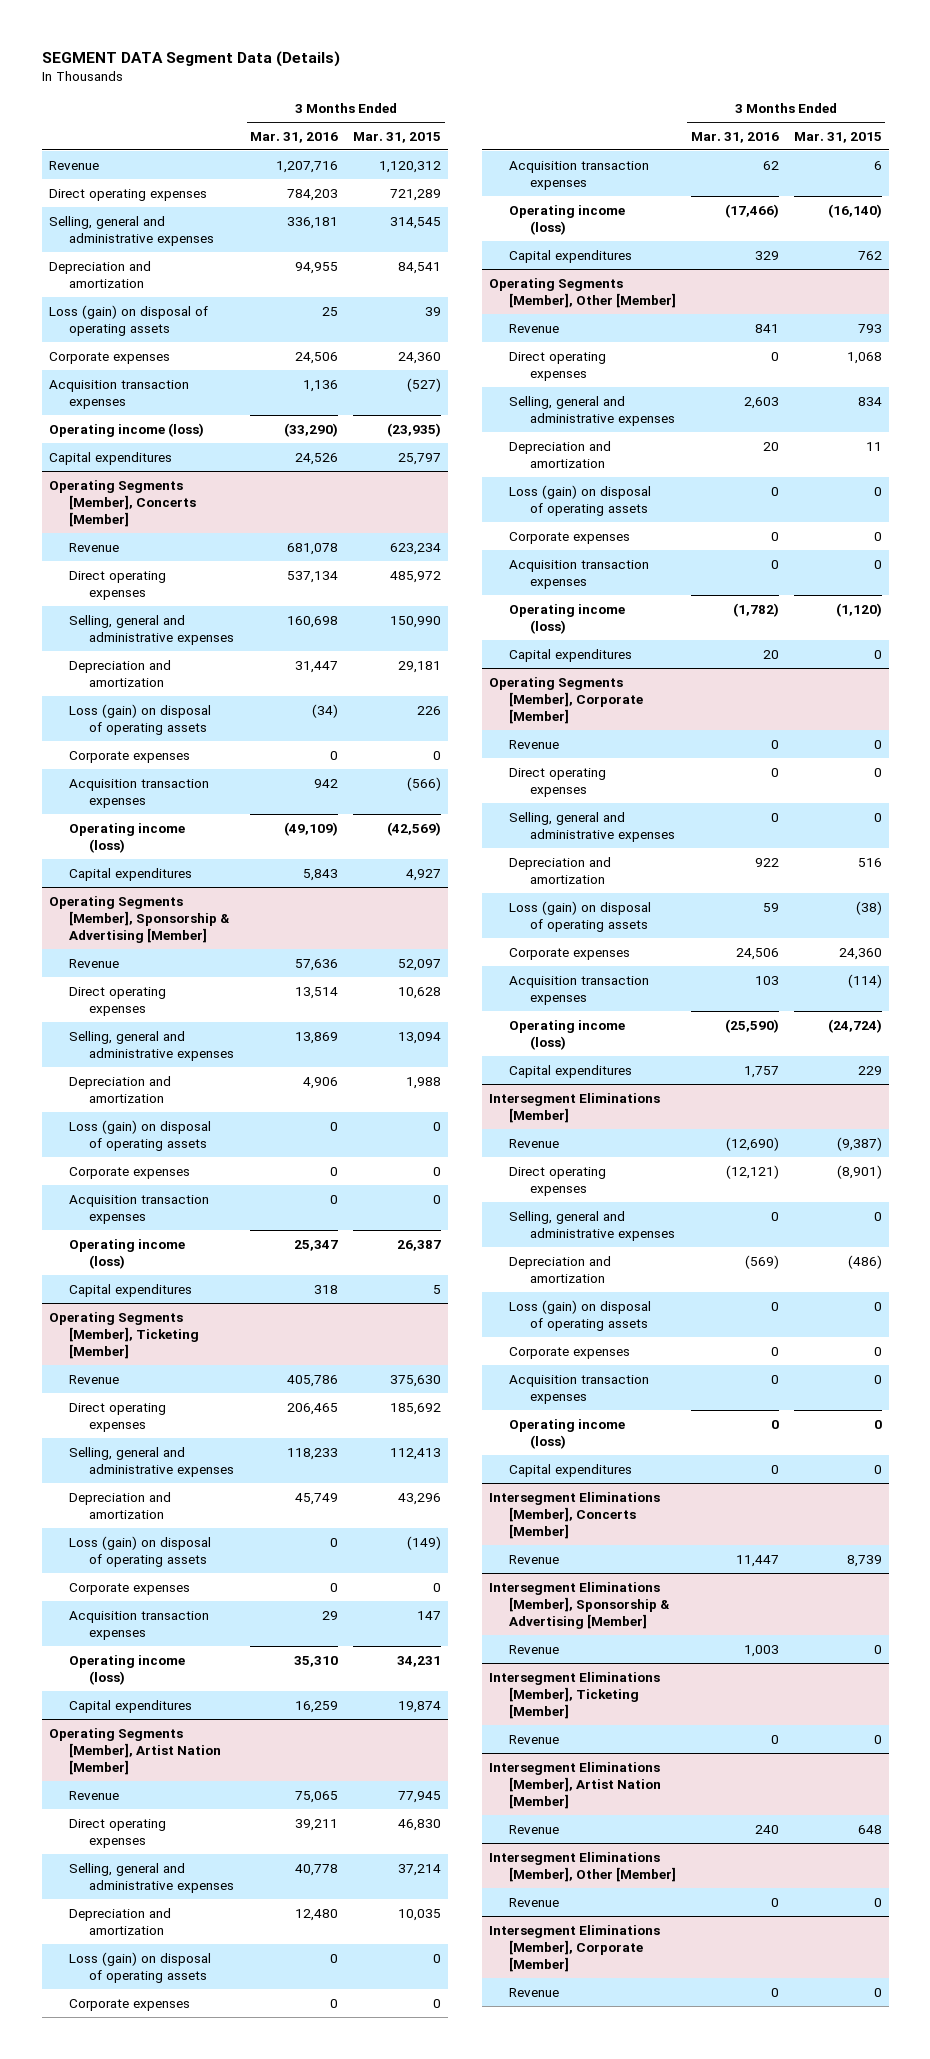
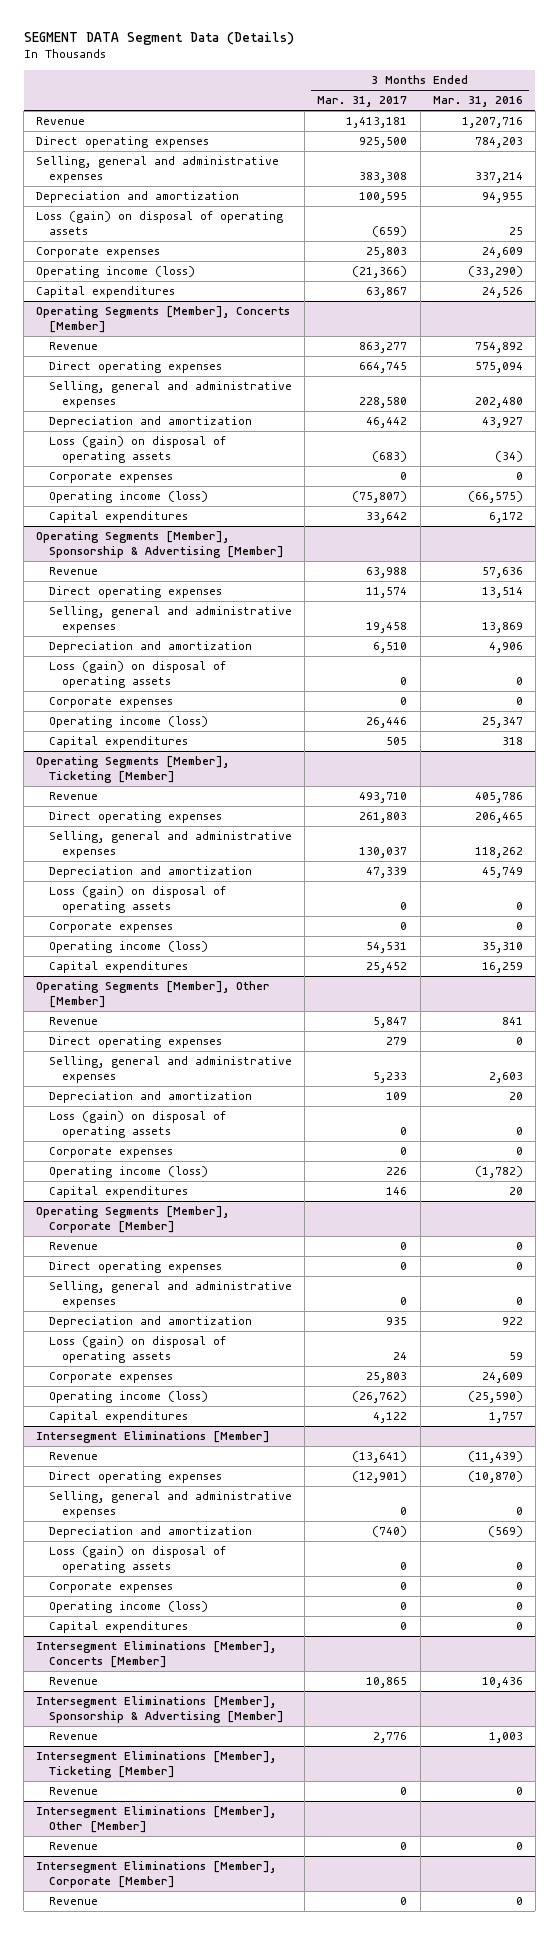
- | 3 Months Ended Mar. 31, 2016 | 3 Months Ended Mar. 31, 2015
+ | 3 Months Ended Mar. 31, 2017 | 3 Months Ended Mar. 31, 2016
- Selling, general and administrative expenses | 336,181 | 314,545
+ Selling, general and administrative expenses | 383,308 | 337,214
- Corporate expenses | 24,506 | 24,360
- Acquisition transaction expenses | 1,136 | (527)
+ Corporate expenses | 25,803 | 24,609
@ Operating Segments [Member], Concerts [Member]
- Revenue | 681,078 | 623,234
- Direct operating expenses | 537,134 | 485,972
- Selling, general and administrative expenses | 160,698 | 150,990
- Depreciation and amortization | 31,447 | 29,181
+ Revenue | 863,277 | 754,892
+ Direct operating expenses | 664,745 | 575,094
+ Selling, general and administrative expenses | 228,580 | 202,480
+ Depreciation and amortization | 46,442 | 43,927
- Acquisition transaction expenses | 942 | (566)
- Operating income (loss) | (49,109) | (42,569)
- Capital expenditures | 5,843 | 4,927
+ Operating income (loss) | (75,807) | (66,575)
+ Capital expenditures | 33,642 | 6,172
@ Operating Segments [Member], Sponsorship & Advertising [Member]
- Acquisition transaction expenses | 0 | 0
@ Operating Segments [Member], Ticketing [Member]
- Selling, general and administrative expenses | 118,233 | 112,413
+ Selling, general and administrative expenses | 130,037 | 118,262
- Acquisition transaction expenses | 29 | 147
- Operating Segments [Member], Artist Nation [Member]
- Revenue | 75,065 | 77,945
- Direct operating expenses | 39,211 | 46,830
- Selling, general and administrative expenses | 40,778 | 37,214
- Depreciation and amortization | 12,480 | 10,035
- Loss (gain) on disposal of operating assets | 0 | 0
- Corporate expenses | 0 | 0
- Acquisition transaction expenses | 62 | 6
- Operating income (loss) | (17,466) | (16,140)
- Capital expenditures | 329 | 762
@ Operating Segments [Member], Other [Member]
- Acquisition transaction expenses | 0 | 0
@ Operating Segments [Member], Corporate [Member]
- Corporate expenses | 24,506 | 24,360
- Acquisition transaction expenses | 103 | (114)
+ Corporate expenses | 25,803 | 24,609
@ Intersegment Eliminations [Member]
- Revenue | (12,690) | (9,387)
- Direct operating expenses | (12,121) | (8,901)
+ Revenue | (13,641) | (11,439)
+ Direct operating expenses | (12,901) | (10,870)
- Acquisition transaction expenses | 0 | 0
@ Intersegment Eliminations [Member], Concerts [Member]
- Revenue | 11,447 | 8,739
+ Revenue | 10,865 | 10,436
- Intersegment Eliminations [Member], Artist Nation [Member]
- Revenue | 240 | 648

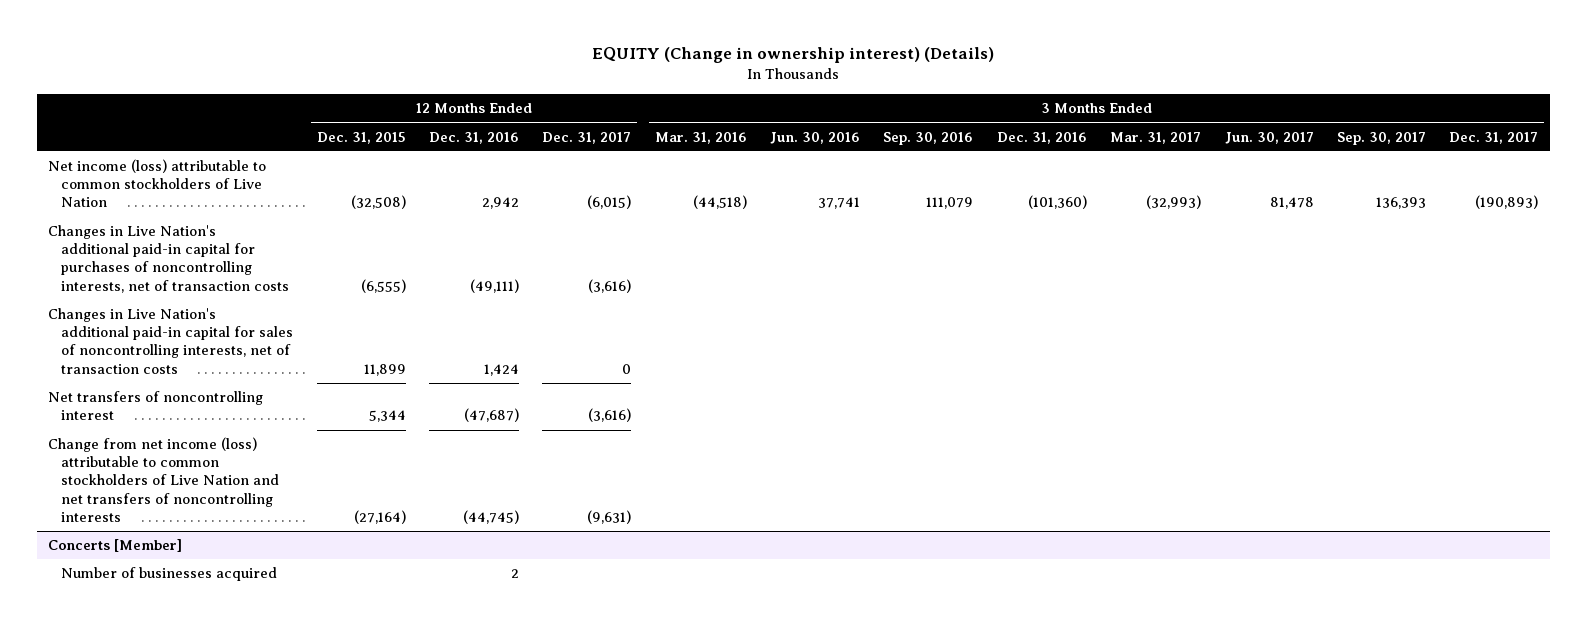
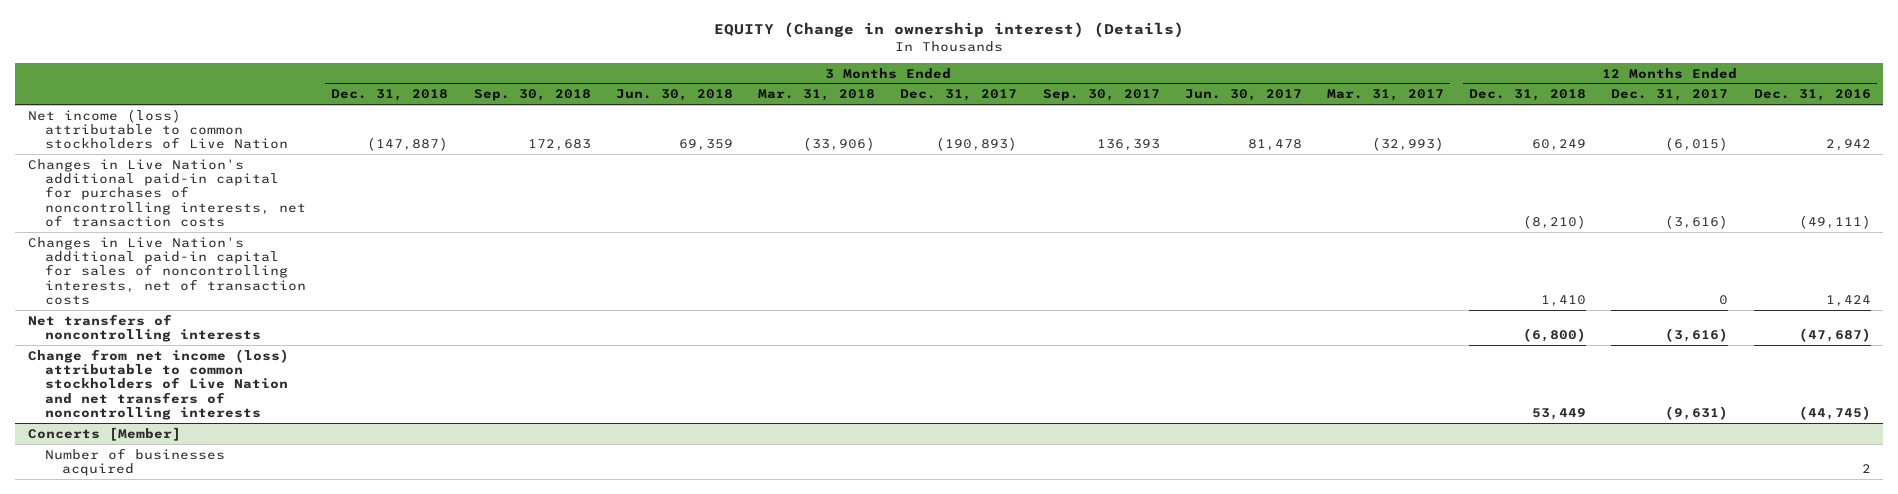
- | 12 Months Ended Dec. 31, 2015 | 12 Months Ended Dec. 31, 2016 | 12 Months Ended Dec. 31, 2017 | 3 Months Ended Mar. 31, 2016 | 3 Months Ended Jun. 30, 2016 | 3 Months Ended Sep. 30, 2016 | 3 Months Ended Dec. 31, 2016 | 3 Months Ended Mar. 31, 2017 | 3 Months Ended Jun. 30, 2017 | 3 Months Ended Sep. 30, 2017 | 3 Months Ended Dec. 31, 2017
+ | 3 Months Ended Dec. 31, 2018 | 3 Months Ended Sep. 30, 2018 | 3 Months Ended Jun. 30, 2018 | 3 Months Ended Mar. 31, 2018 | 3 Months Ended Dec. 31, 2017 | 3 Months Ended Sep. 30, 2017 | 3 Months Ended Jun. 30, 2017 | 3 Months Ended Mar. 31, 2017 | 12 Months Ended Dec. 31, 2018 | 12 Months Ended Dec. 31, 2017 | 12 Months Ended Dec. 31, 2016
- Net transfers of noncontrolling interest | 5,344 | (47,687) | (3,616) | | | | | | | |
+ Net transfers of noncontrolling interests | | | | | | | | | (6,800) | (3,616) | (47,687)

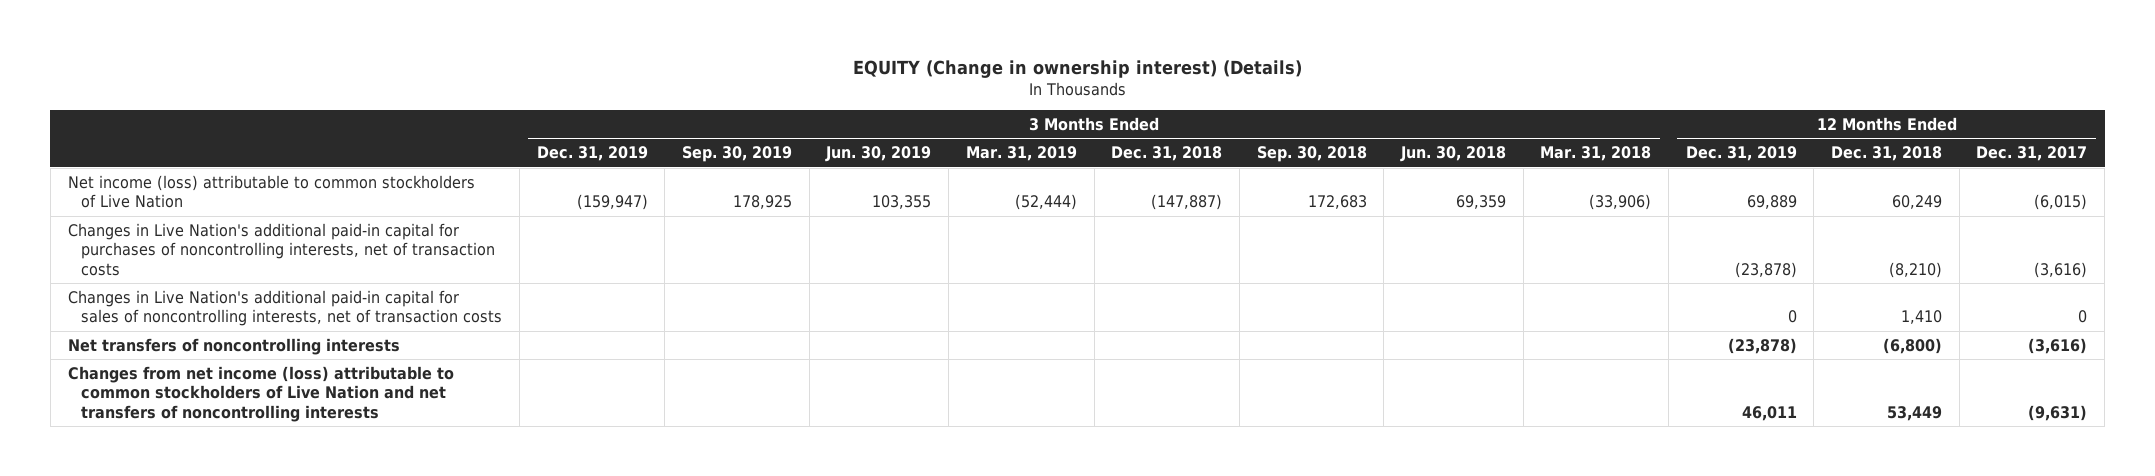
- | 3 Months Ended Dec. 31, 2018 | 3 Months Ended Sep. 30, 2018 | 3 Months Ended Jun. 30, 2018 | 3 Months Ended Mar. 31, 2018 | 3 Months Ended Dec. 31, 2017 | 3 Months Ended Sep. 30, 2017 | 3 Months Ended Jun. 30, 2017 | 3 Months Ended Mar. 31, 2017 | 12 Months Ended Dec. 31, 2018 | 12 Months Ended Dec. 31, 2017 | 12 Months Ended Dec. 31, 2016
+ | 3 Months Ended Dec. 31, 2019 | 3 Months Ended Sep. 30, 2019 | 3 Months Ended Jun. 30, 2019 | 3 Months Ended Mar. 31, 2019 | 3 Months Ended Dec. 31, 2018 | 3 Months Ended Sep. 30, 2018 | 3 Months Ended Jun. 30, 2018 | 3 Months Ended Mar. 31, 2018 | 12 Months Ended Dec. 31, 2019 | 12 Months Ended Dec. 31, 2018 | 12 Months Ended Dec. 31, 2017
- Change from net income (loss) attributable to common stockholders of Live Nation and net transfers of noncontrolling interests | | | | | | | | | 53,449 | (9,631) | (44,745)
- Concerts [Member]
- Number of businesses acquired | | | | | | | | | | | 2
+ Changes from net income (loss) attributable to common stockholders of Live Nation and net transfers of noncontrolling interests | | | | | | | | | 46,011 | 53,449 | (9,631)

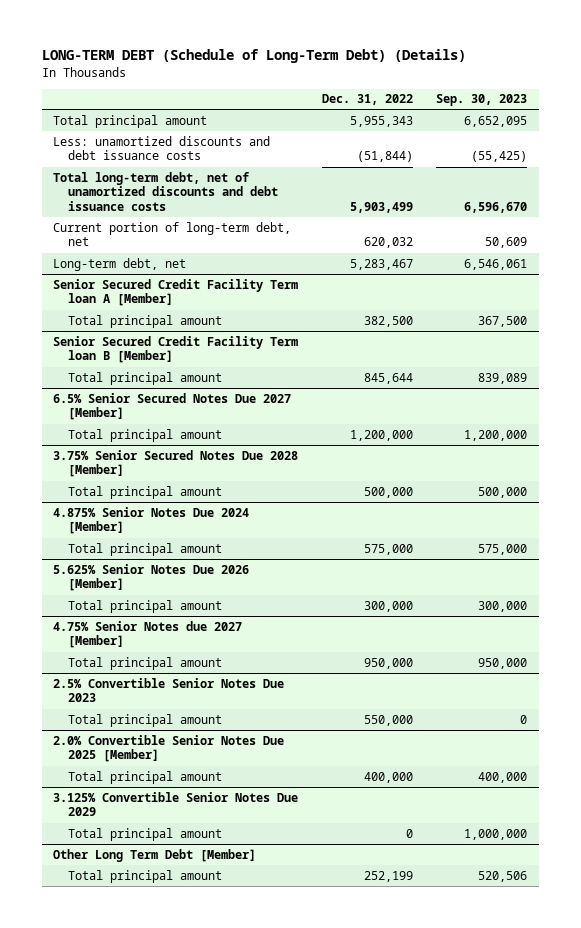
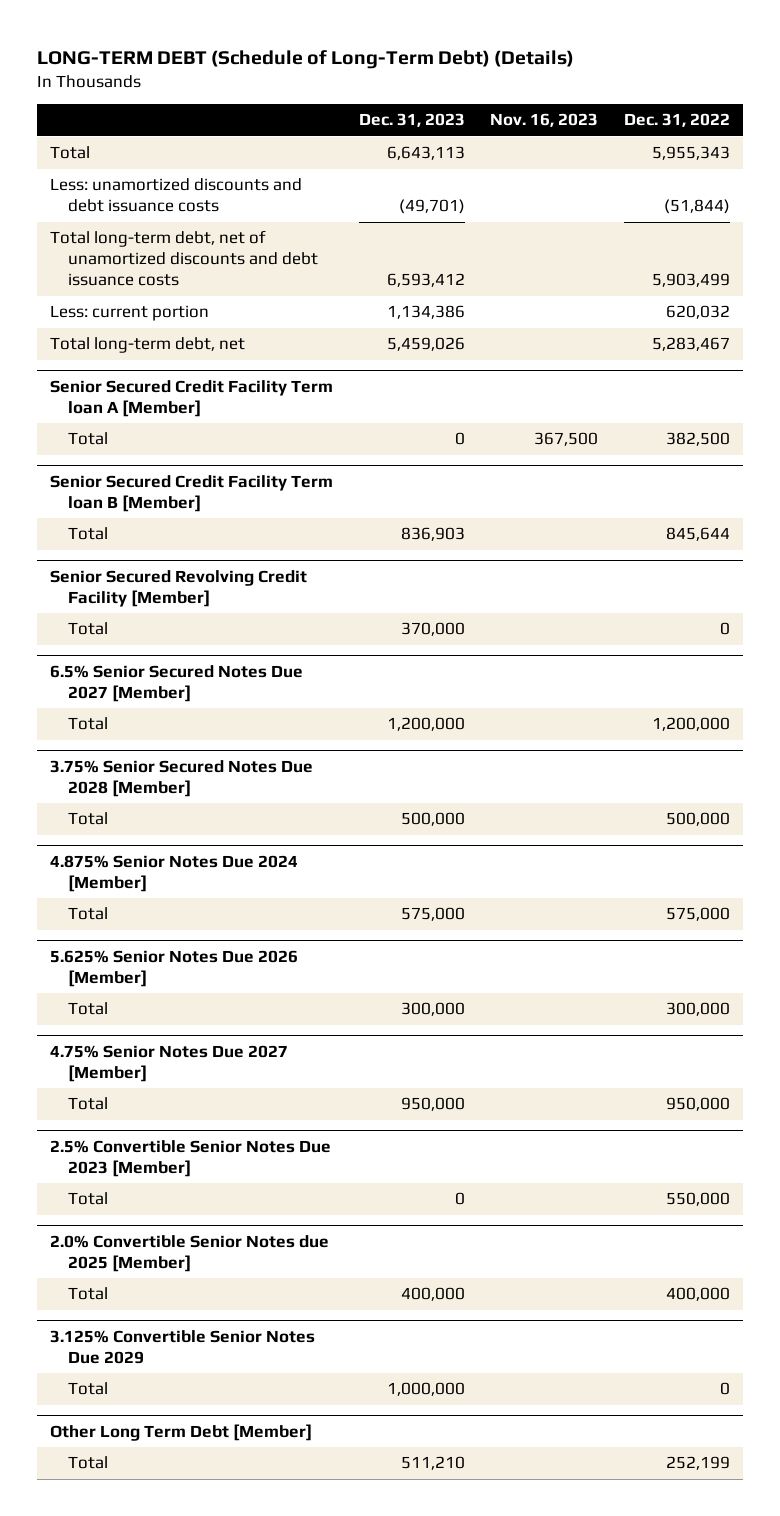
- | Dec. 31, 2022 | Sep. 30, 2023
+ | Dec. 31, 2023 | Nov. 16, 2023 | Dec. 31, 2022
- Total principal amount | 5,955,343 | 6,652,095
+ Total | 6,643,113 | | 5,955,343
- Current portion of long-term debt, net | 620,032 | 50,609
- Long-term debt, net | 5,283,467 | 6,546,061
+ Less: current portion | 1,134,386 | | 620,032
+ Total long-term debt, net | 5,459,026 | | 5,283,467
@ Senior Secured Credit Facility Term loan A [Member]
- Total principal amount | 382,500 | 367,500
+ Total | 0 | 367,500 | 382,500
@ Senior Secured Credit Facility Term loan B [Member]
- Total principal amount | 845,644 | 839,089
+ Total | 836,903 | | 845,644
+ Senior Secured Revolving Credit Facility [Member]
+ Total | 370,000 | | 0
@ 6.5% Senior Secured Notes Due 2027 [Member]
- Total principal amount | 1,200,000 | 1,200,000
+ Total | 1,200,000 | | 1,200,000
@ 3.75% Senior Secured Notes Due 2028 [Member]
- Total principal amount | 500,000 | 500,000
+ Total | 500,000 | | 500,000
@ 4.875% Senior Notes Due 2024 [Member]
- Total principal amount | 575,000 | 575,000
+ Total | 575,000 | | 575,000
@ 5.625% Senior Notes Due 2026 [Member]
- Total principal amount | 300,000 | 300,000
- 4.75% Senior Notes due 2027 [Member]
- Total principal amount | 950,000 | 950,000
- 2.5% Convertible Senior Notes Due 2023
- Total principal amount | 550,000 | 0
- 2.0% Convertible Senior Notes Due 2025 [Member]
- Total principal amount | 400,000 | 400,000
@ 5.625% Senior Notes Due 2026 [Member]
+ Total | 300,000 | | 300,000
+ 4.75% Senior Notes Due 2027 [Member]
+ Total | 950,000 | | 950,000
+ 2.5% Convertible Senior Notes Due 2023 [Member]
+ Total | 0 | | 550,000
+ 2.0% Convertible Senior Notes due 2025 [Member]
+ Total | 400,000 | | 400,000
@ 3.125% Convertible Senior Notes Due 2029
- Total principal amount | 0 | 1,000,000
+ Total | 1,000,000 | | 0
@ Other Long Term Debt [Member]
- Total principal amount | 252,199 | 520,506
+ Total | 511,210 | | 252,199

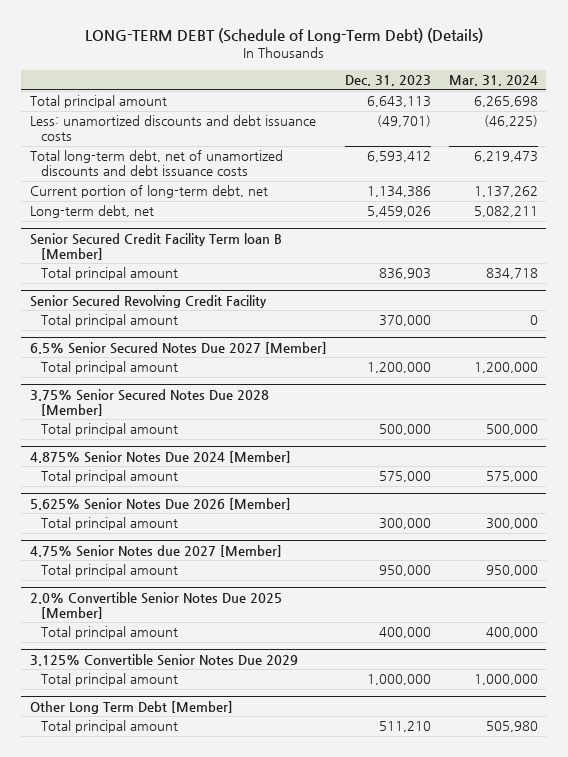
- | Dec. 31, 2023 | Nov. 16, 2023 | Dec. 31, 2022
+ | Dec. 31, 2023 | Mar. 31, 2024
- Total | 6,643,113 | | 5,955,343
+ Total principal amount | 6,643,113 | 6,265,698
- Less: current portion | 1,134,386 | | 620,032
- Total long-term debt, net | 5,459,026 | | 5,283,467
- Senior Secured Credit Facility Term loan A [Member]
- Total | 0 | 367,500 | 382,500
+ Current portion of long-term debt, net | 1,134,386 | 1,137,262
+ Long-term debt, net | 5,459,026 | 5,082,211
@ Senior Secured Credit Facility Term loan B [Member]
- Total | 836,903 | | 845,644
- Senior Secured Revolving Credit Facility [Member]
- Total | 370,000 | | 0
@ Senior Secured Credit Facility Term loan B [Member]
+ Total principal amount | 836,903 | 834,718
+ Senior Secured Revolving Credit Facility
+ Total principal amount | 370,000 | 0
@ 6.5% Senior Secured Notes Due 2027 [Member]
- Total | 1,200,000 | | 1,200,000
+ Total principal amount | 1,200,000 | 1,200,000
@ 3.75% Senior Secured Notes Due 2028 [Member]
- Total | 500,000 | | 500,000
+ Total principal amount | 500,000 | 500,000
@ 4.875% Senior Notes Due 2024 [Member]
- Total | 575,000 | | 575,000
+ Total principal amount | 575,000 | 575,000
@ 5.625% Senior Notes Due 2026 [Member]
- Total | 300,000 | | 300,000
- 4.75% Senior Notes Due 2027 [Member]
- Total | 950,000 | | 950,000
- 2.5% Convertible Senior Notes Due 2023 [Member]
- Total | 0 | | 550,000
- 2.0% Convertible Senior Notes due 2025 [Member]
- Total | 400,000 | | 400,000
@ 5.625% Senior Notes Due 2026 [Member]
+ Total principal amount | 300,000 | 300,000
+ 4.75% Senior Notes due 2027 [Member]
+ Total principal amount | 950,000 | 950,000
+ 2.0% Convertible Senior Notes Due 2025 [Member]
+ Total principal amount | 400,000 | 400,000
@ 3.125% Convertible Senior Notes Due 2029
- Total | 1,000,000 | | 0
+ Total principal amount | 1,000,000 | 1,000,000
@ Other Long Term Debt [Member]
- Total | 511,210 | | 252,199
+ Total principal amount | 511,210 | 505,980

